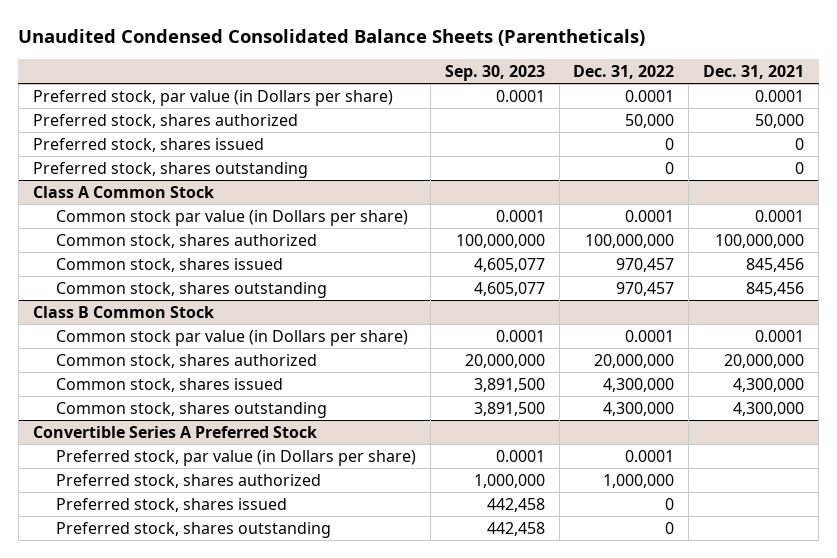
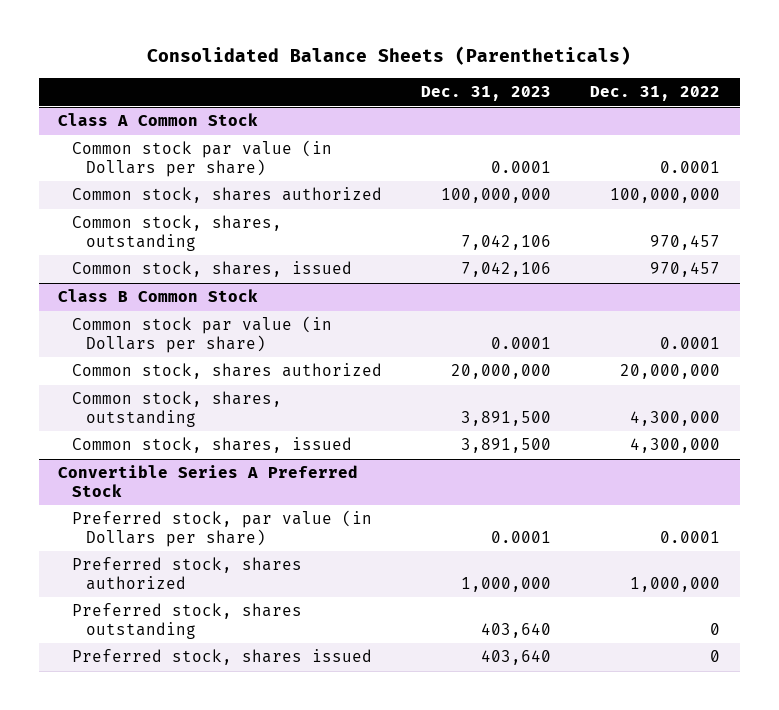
- Unaudited Condensed Consolidated Balance Sheets (Parentheticals)
+ Consolidated Balance Sheets (Parentheticals)
- | Sep. 30, 2023 | Dec. 31, 2022 | Dec. 31, 2021
+ | Dec. 31, 2023 | Dec. 31, 2022
- Preferred stock, par value (in Dollars per share) | 0.0001 | 0.0001 | 0.0001
- Preferred stock, shares authorized | | 50,000 | 50,000
- Preferred stock, shares issued | | 0 | 0
- Preferred stock, shares outstanding | | 0 | 0
@ Class A Common Stock
- Common stock, shares issued | 4,605,077 | 970,457 | 845,456
- Common stock, shares outstanding | 4,605,077 | 970,457 | 845,456
+ Common stock, shares, outstanding | 7,042,106 | 970,457
+ Common stock, shares, issued | 7,042,106 | 970,457
@ Class B Common Stock
- Common stock, shares issued | 3,891,500 | 4,300,000 | 4,300,000
- Common stock, shares outstanding | 3,891,500 | 4,300,000 | 4,300,000
+ Common stock, shares, outstanding | 3,891,500 | 4,300,000
+ Common stock, shares, issued | 3,891,500 | 4,300,000
@ Convertible Series A Preferred Stock
moved down: Preferred stock, shares issued | 403,640 | 0

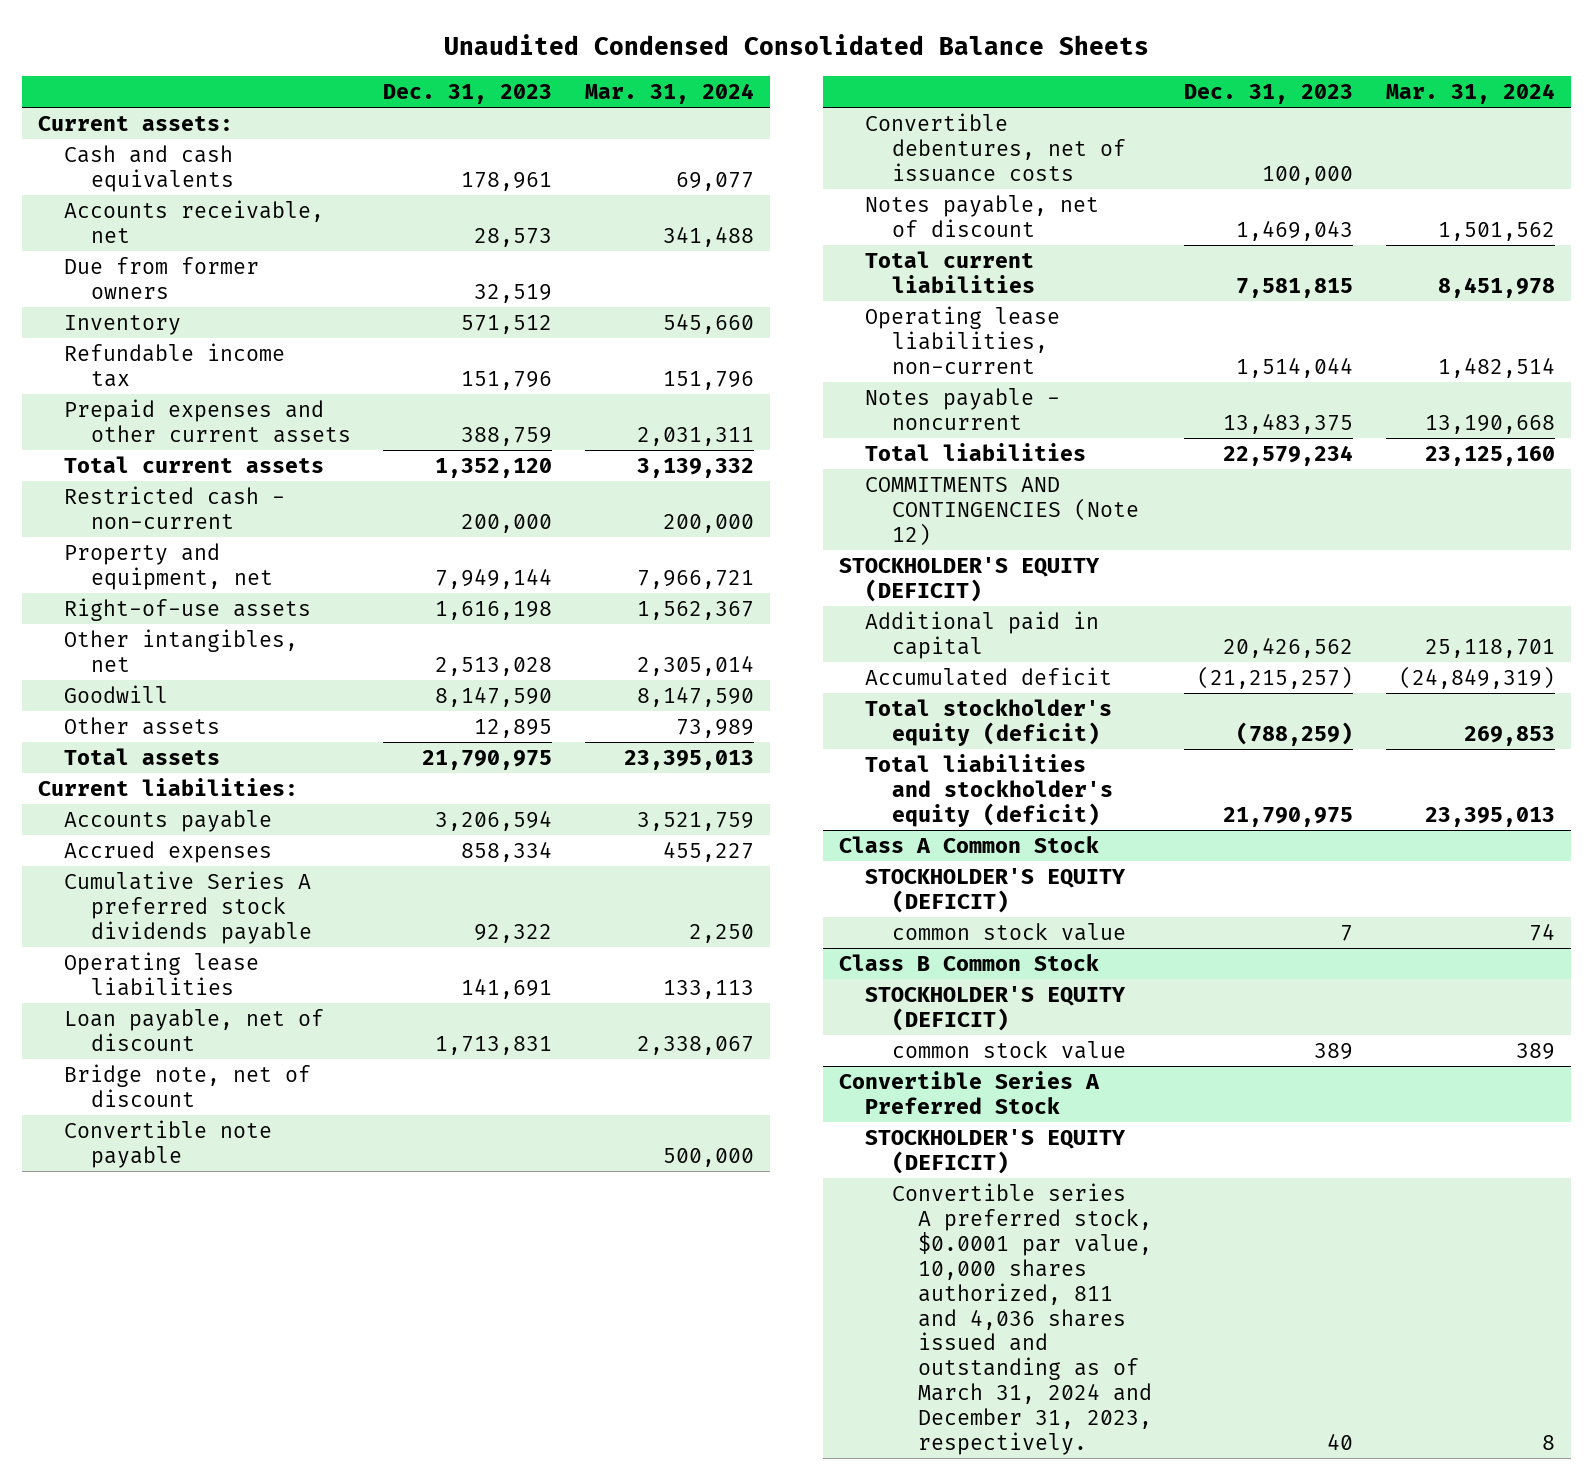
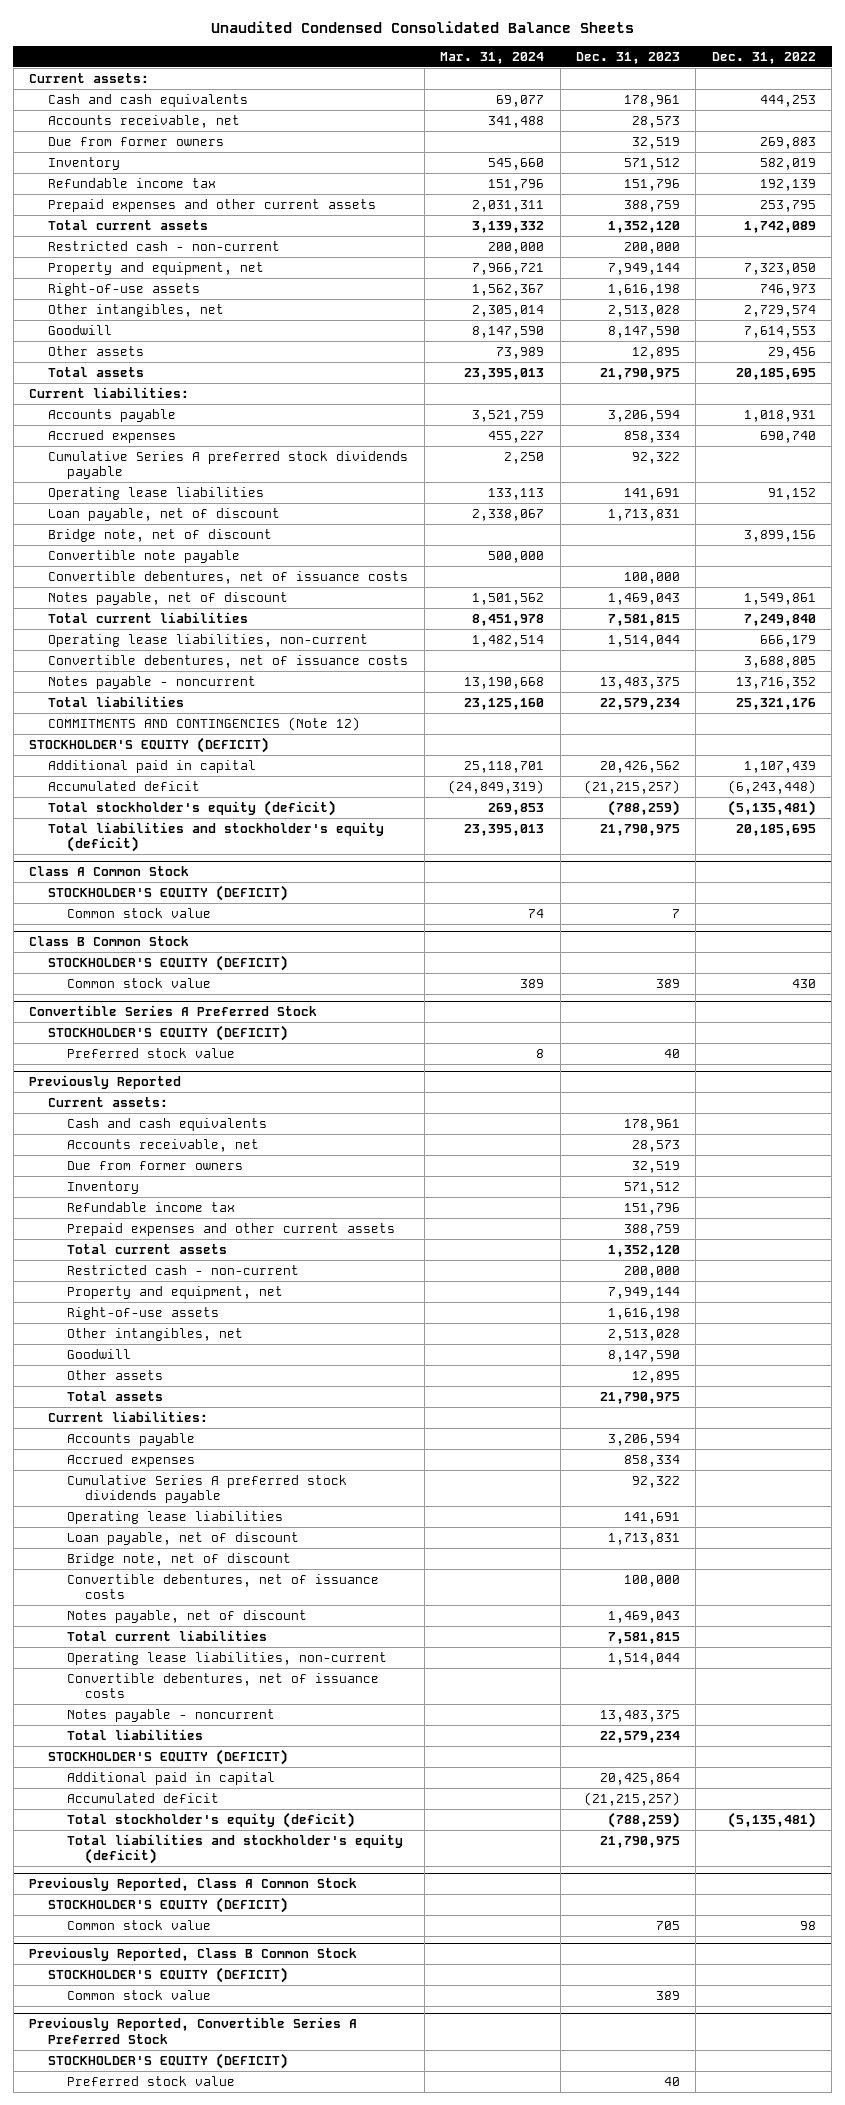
- | Dec. 31, 2023 | Mar. 31, 2024
+ | Mar. 31, 2024 | Dec. 31, 2023 | Dec. 31, 2022
+ Convertible debentures, net of issuance costs | | | 3,688,805
@ Class A Common Stock
- common stock value | 7 | 74
+ Common stock value | 74 | 7 |
@ Class B Common Stock
- common stock value | 389 | 389
+ Common stock value | 389 | 389 | 430
@ Convertible Series A Preferred Stock
- Convertible series A preferred stock, $0.0001 par value, 10,000 shares authorized, 811 and 4,036 shares issued and outstanding as of March 31, 2024 and December 31, 2023, respectively. | 40 | 8
+ Preferred stock value | 8 | 40 |
+ Previously Reported
+ Current assets:
+ Cash and cash equivalents | | 178,961 |
+ Accounts receivable, net | | 28,573 |
+ Due from former owners | | 32,519 |
+ Inventory | | 571,512 |
+ Refundable income tax | | 151,796 |
+ Prepaid expenses and other current assets | | 388,759 |
+ Total current assets | | 1,352,120 |
+ Restricted cash - non-current | | 200,000 |
+ Property and equipment, net | | 7,949,144 |
+ Right-of-use assets | | 1,616,198 |
+ Other intangibles, net | | 2,513,028 |
+ Goodwill | | 8,147,590 |
+ Other assets | | 12,895 |
+ Total assets | | 21,790,975 |
+ Current liabilities:
+ Accounts payable | | 3,206,594 |
+ Accrued expenses | | 858,334 |
+ Cumulative Series A preferred stock dividends payable | | 92,322 |
+ Operating lease liabilities | | 141,691 |
+ Loan payable, net of discount | | 1,713,831 |
+ Bridge note, net of discount
+ Convertible debentures, net of issuance costs | | 100,000 |
+ Notes payable, net of discount | | 1,469,043 |
+ Total current liabilities | | 7,581,815 |
+ Operating lease liabilities, non-current | | 1,514,044 |
+ Convertible debentures, net of issuance costs
+ Notes payable - noncurrent | | 13,483,375 |
+ Total liabilities | | 22,579,234 |
+ STOCKHOLDER'S EQUITY (DEFICIT)
+ Additional paid in capital | | 20,425,864 |
+ Accumulated deficit | | (21,215,257) |
+ Total stockholder's equity (deficit) | | (788,259) | (5,135,481)
+ Total liabilities and stockholder's equity (deficit) | | 21,790,975 |
+ Previously Reported, Class A Common Stock
+ STOCKHOLDER'S EQUITY (DEFICIT)
+ Common stock value | | 705 | 98
+ Previously Reported, Class B Common Stock
+ STOCKHOLDER'S EQUITY (DEFICIT)
+ Common stock value | | 389 |
+ Previously Reported, Convertible Series A Preferred Stock
+ STOCKHOLDER'S EQUITY (DEFICIT)
+ Preferred stock value | | 40 |

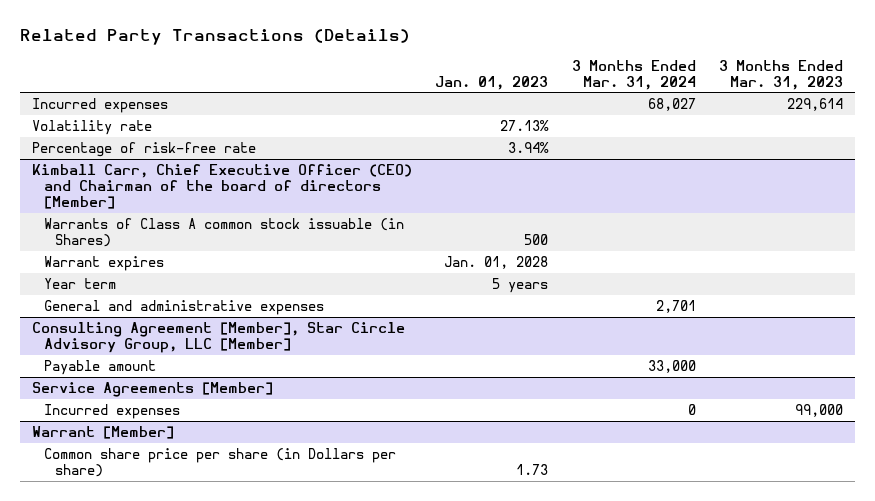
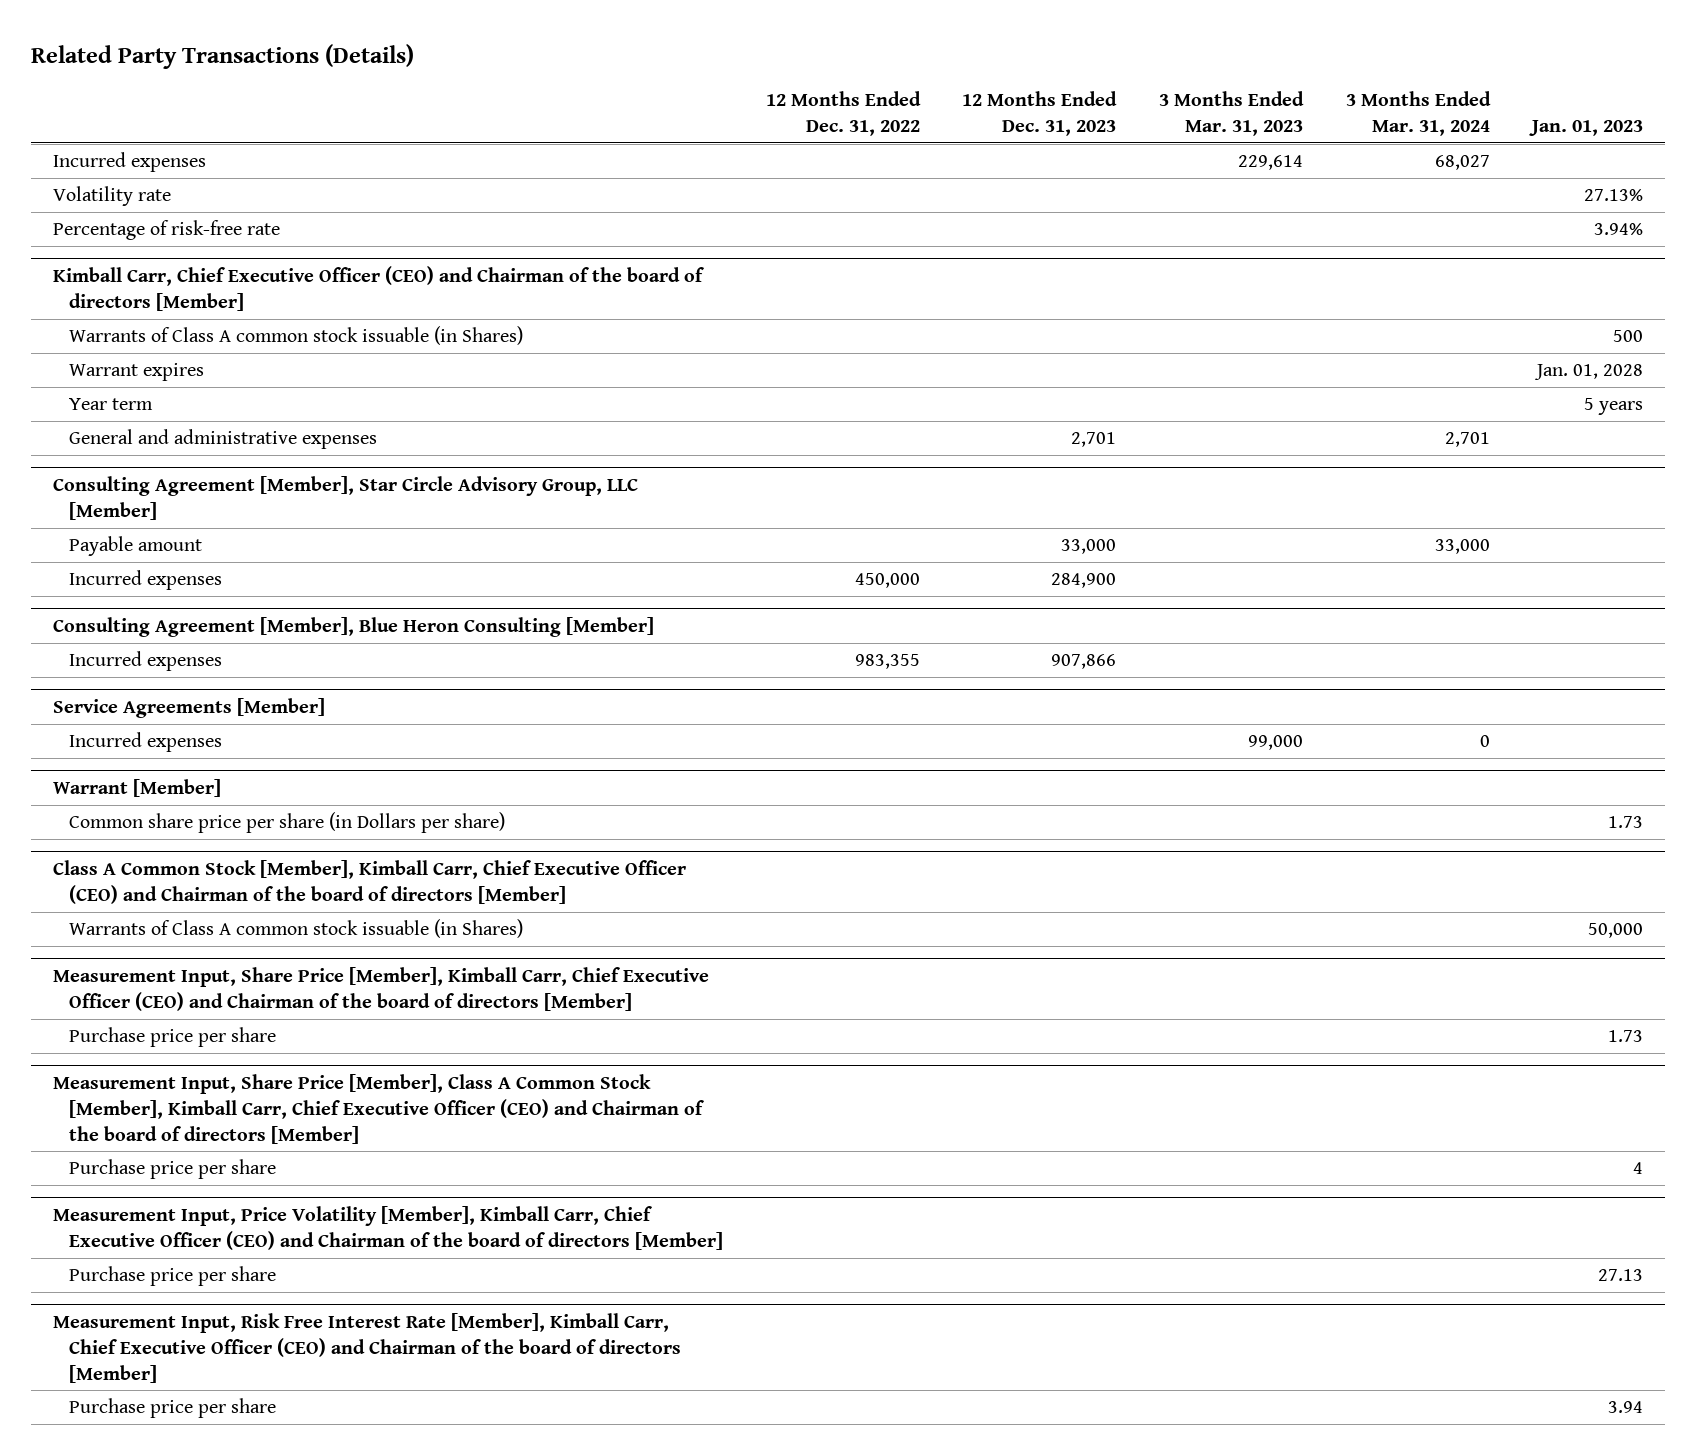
- | Jan. 01, 2023 | 3 Months Ended Mar. 31, 2024 | 3 Months Ended Mar. 31, 2023
+ | 12 Months Ended Dec. 31, 2022 | 12 Months Ended Dec. 31, 2023 | 3 Months Ended Mar. 31, 2023 | 3 Months Ended Mar. 31, 2024 | Jan. 01, 2023
@ Consulting Agreement [Member], Star Circle Advisory Group, LLC [Member]
+ Incurred expenses | 450,000 | 284,900 | | |
+ Consulting Agreement [Member], Blue Heron Consulting [Member]
+ Incurred expenses | 983,355 | 907,866 | | |
+ Class A Common Stock [Member], Kimball Carr, Chief Executive Officer (CEO) and Chairman of the board of directors [Member]
+ Warrants of Class A common stock issuable (in Shares) | | | | | 50,000
+ Measurement Input, Share Price [Member], Kimball Carr, Chief Executive Officer (CEO) and Chairman of the board of directors [Member]
+ Purchase price per share | | | | | 1.73
+ Measurement Input, Share Price [Member], Class A Common Stock [Member], Kimball Carr, Chief Executive Officer (CEO) and Chairman of the board of directors [Member]
+ Purchase price per share | | | | | 4
+ Measurement Input, Price Volatility [Member], Kimball Carr, Chief Executive Officer (CEO) and Chairman of the board of directors [Member]
+ Purchase price per share | | | | | 27.13
+ Measurement Input, Risk Free Interest Rate [Member], Kimball Carr, Chief Executive Officer (CEO) and Chairman of the board of directors [Member]
+ Purchase price per share | | | | | 3.94

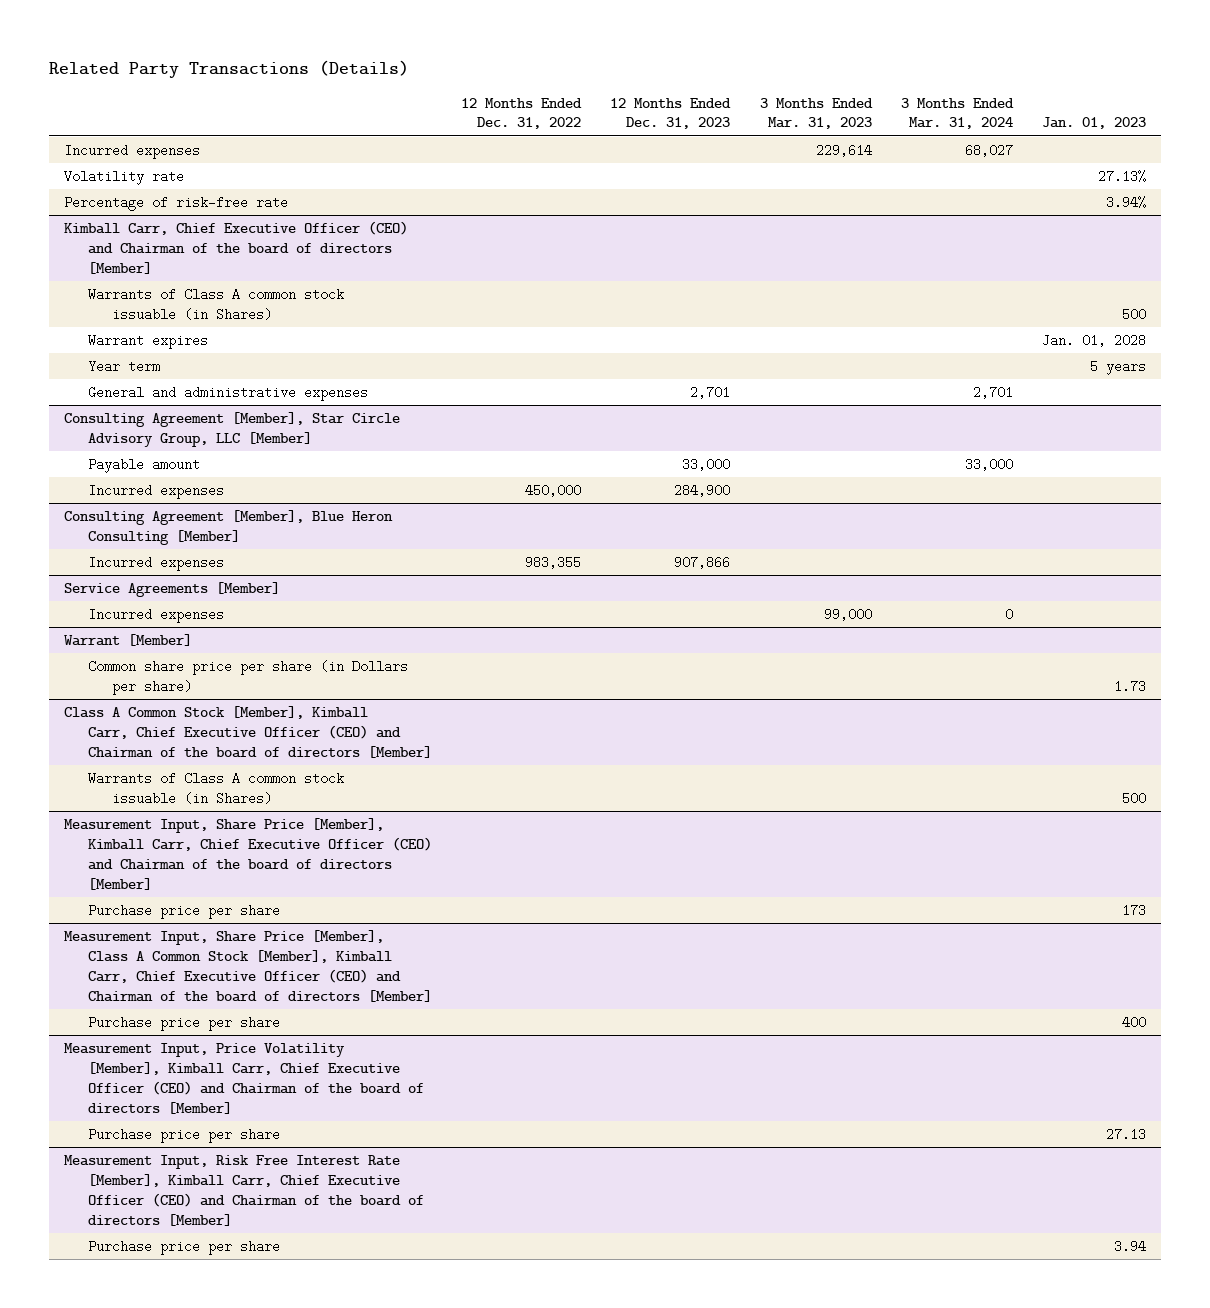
@ Class A Common Stock [Member], Kimball Carr, Chief Executive Officer (CEO) and Chairman of the board of directors [Member]
- Warrants of Class A common stock issuable (in Shares) | | | | | 50,000
+ Warrants of Class A common stock issuable (in Shares) | | | | | 500
@ Measurement Input, Share Price [Member], Kimball Carr, Chief Executive Officer (CEO) and Chairman of the board of directors [Member]
- Purchase price per share | | | | | 1.73
+ Purchase price per share | | | | | 173
@ Measurement Input, Share Price [Member], Class A Common Stock [Member], Kimball Carr, Chief Executive Officer (CEO) and Chairman of the board of directors [Member]
- Purchase price per share | | | | | 4
+ Purchase price per share | | | | | 400

